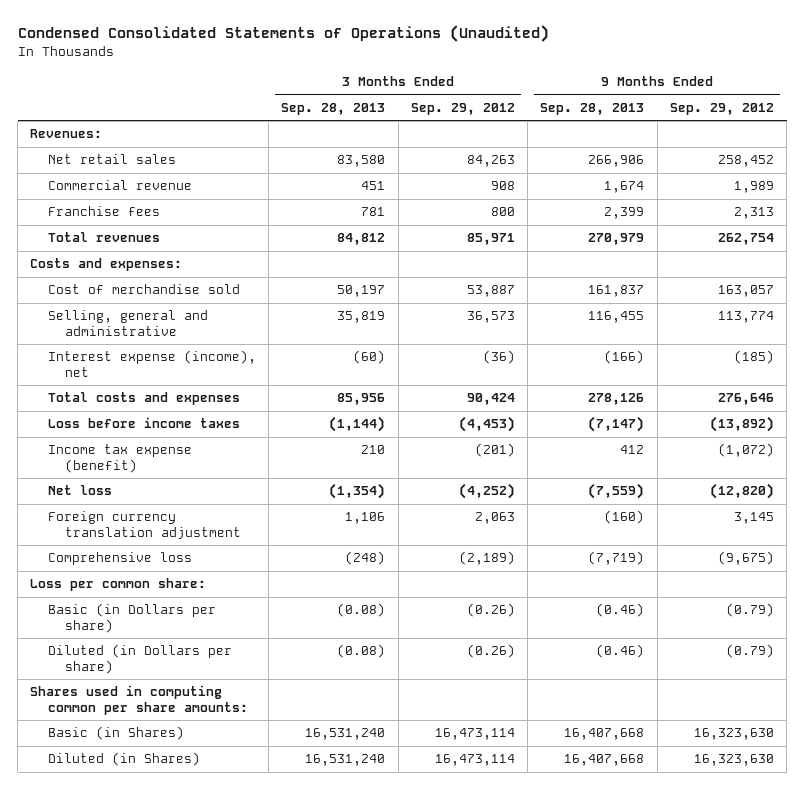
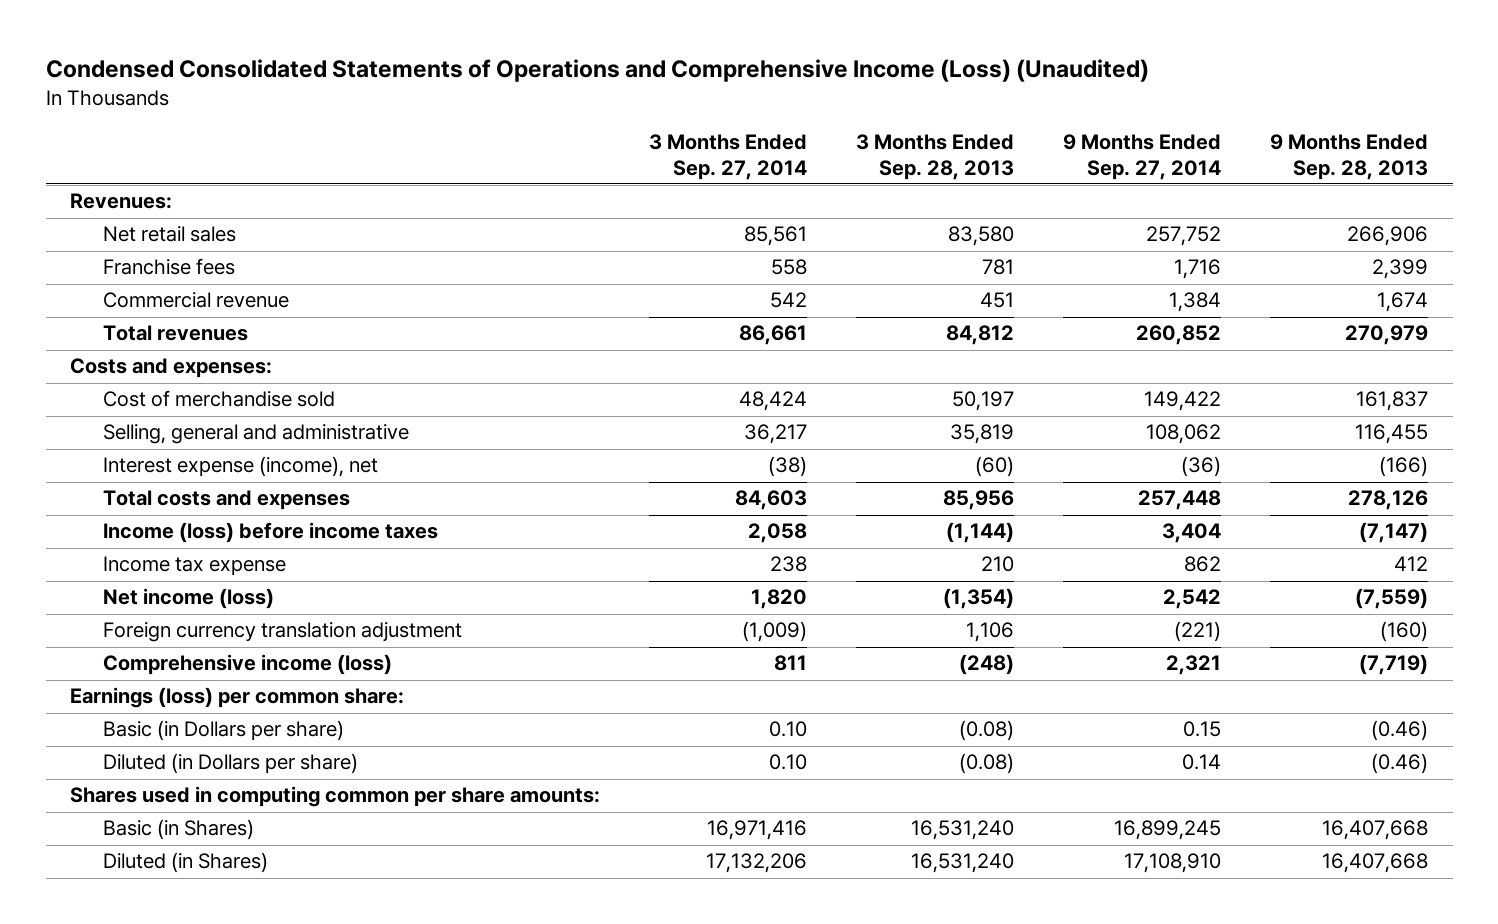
- Condensed Consolidated Statements of Operations (Unaudited)
+ Condensed Consolidated Statements of Operations and Comprehensive Income (Loss) (Unaudited)
- | 3 Months Ended Sep. 28, 2013 | 3 Months Ended Sep. 29, 2012 | 9 Months Ended Sep. 28, 2013 | 9 Months Ended Sep. 29, 2012
+ | 3 Months Ended Sep. 27, 2014 | 3 Months Ended Sep. 28, 2013 | 9 Months Ended Sep. 27, 2014 | 9 Months Ended Sep. 28, 2013
moved down: Commercial revenue | 542 | 451 | 1,384 | 1,674
- Loss before income taxes | (1,144) | (4,453) | (7,147) | (13,892)
- Income tax expense (benefit) | 210 | (201) | 412 | (1,072)
- Net loss | (1,354) | (4,252) | (7,559) | (12,820)
+ Income (loss) before income taxes | 2,058 | (1,144) | 3,404 | (7,147)
+ Income tax expense | 238 | 210 | 862 | 412
+ Net income (loss) | 1,820 | (1,354) | 2,542 | (7,559)
- Comprehensive loss | (248) | (2,189) | (7,719) | (9,675)
- Loss per common share:
+ Comprehensive income (loss) | 811 | (248) | 2,321 | (7,719)
+ Earnings (loss) per common share:

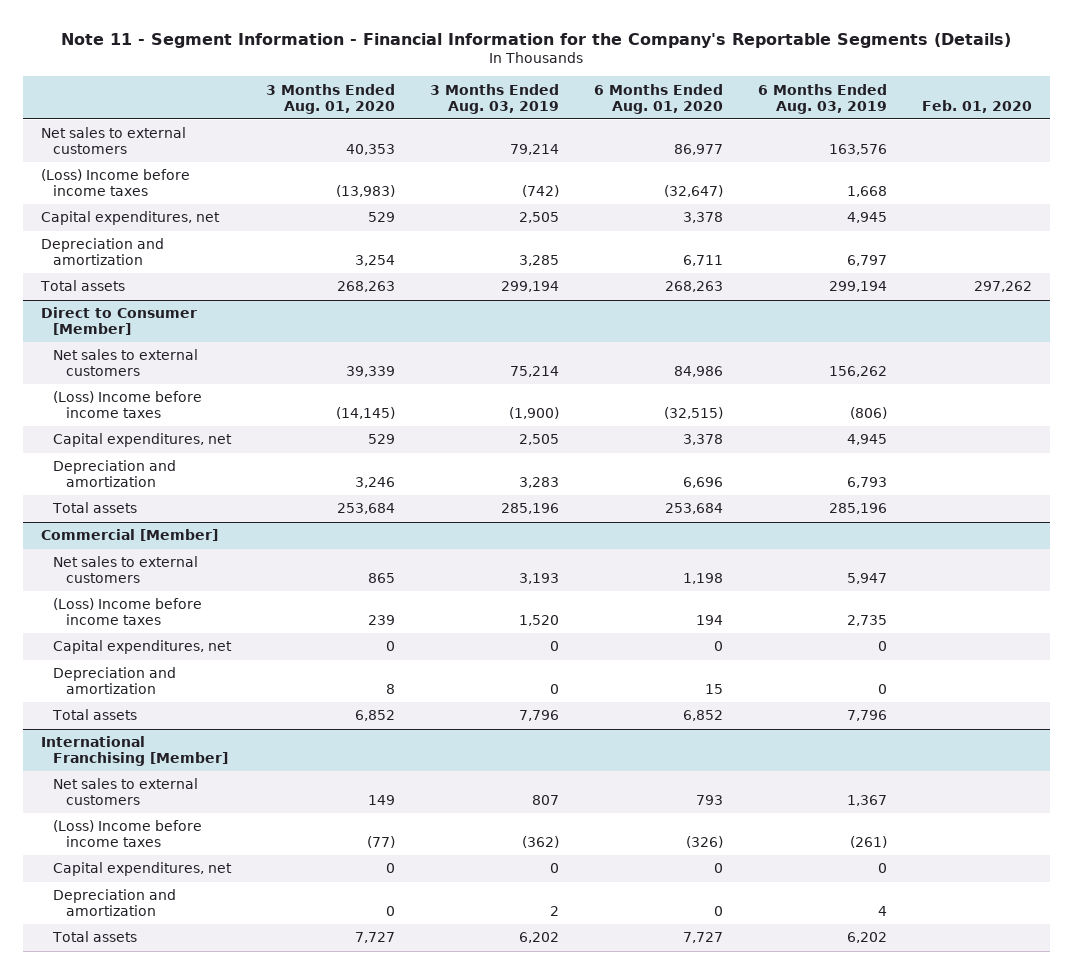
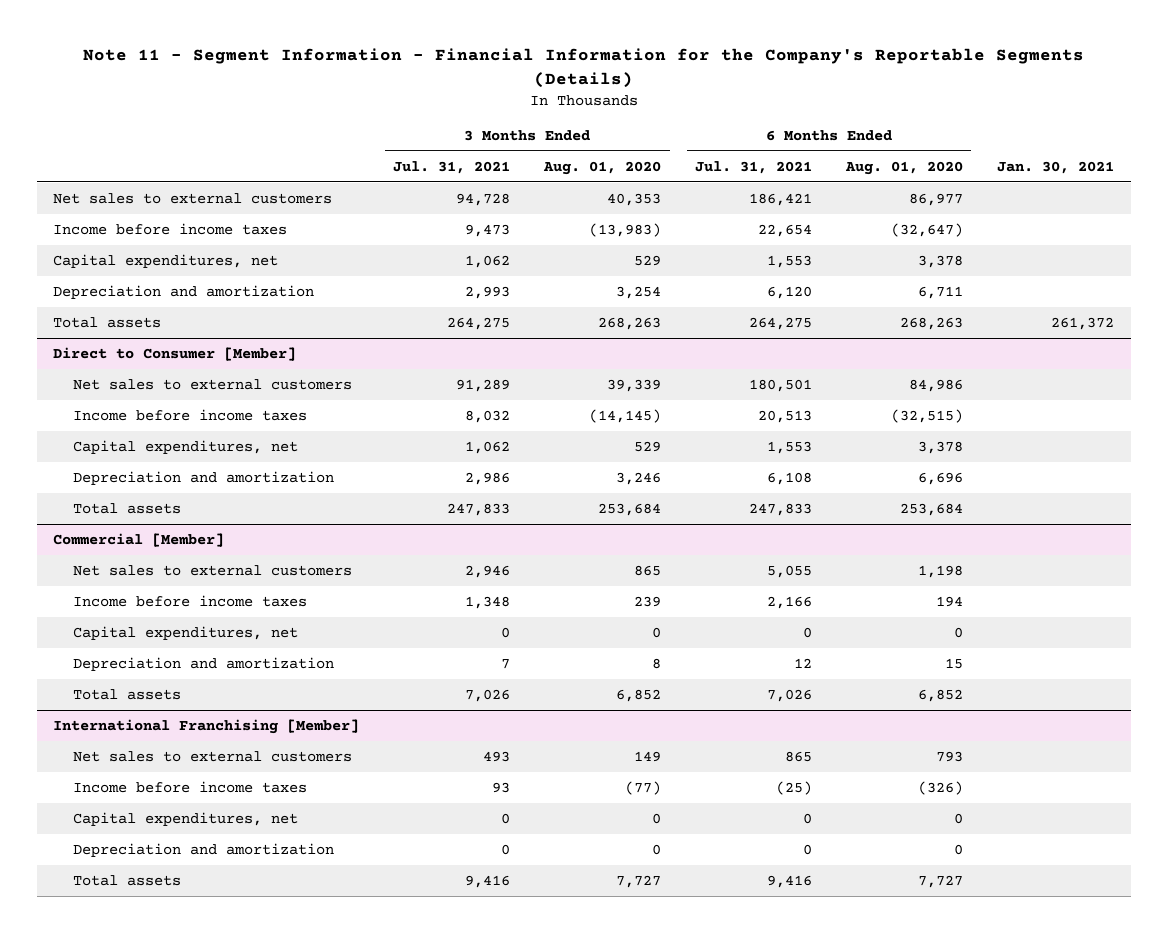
- | 3 Months Ended Aug. 01, 2020 | 3 Months Ended Aug. 03, 2019 | 6 Months Ended Aug. 01, 2020 | 6 Months Ended Aug. 03, 2019 | Feb. 01, 2020
+ | 3 Months Ended Jul. 31, 2021 | 3 Months Ended Aug. 01, 2020 | 6 Months Ended Jul. 31, 2021 | 6 Months Ended Aug. 01, 2020 | Jan. 30, 2021
- (Loss) Income before income taxes | (13,983) | (742) | (32,647) | 1,668 |
+ Income before income taxes | 9,473 | (13,983) | 22,654 | (32,647) |
@ Direct to Consumer [Member]
- (Loss) Income before income taxes | (14,145) | (1,900) | (32,515) | (806) |
+ Income before income taxes | 8,032 | (14,145) | 20,513 | (32,515) |
@ Commercial [Member]
- (Loss) Income before income taxes | 239 | 1,520 | 194 | 2,735 |
+ Income before income taxes | 1,348 | 239 | 2,166 | 194 |
@ International Franchising [Member]
- (Loss) Income before income taxes | (77) | (362) | (326) | (261) |
+ Income before income taxes | 93 | (77) | (25) | (326) |

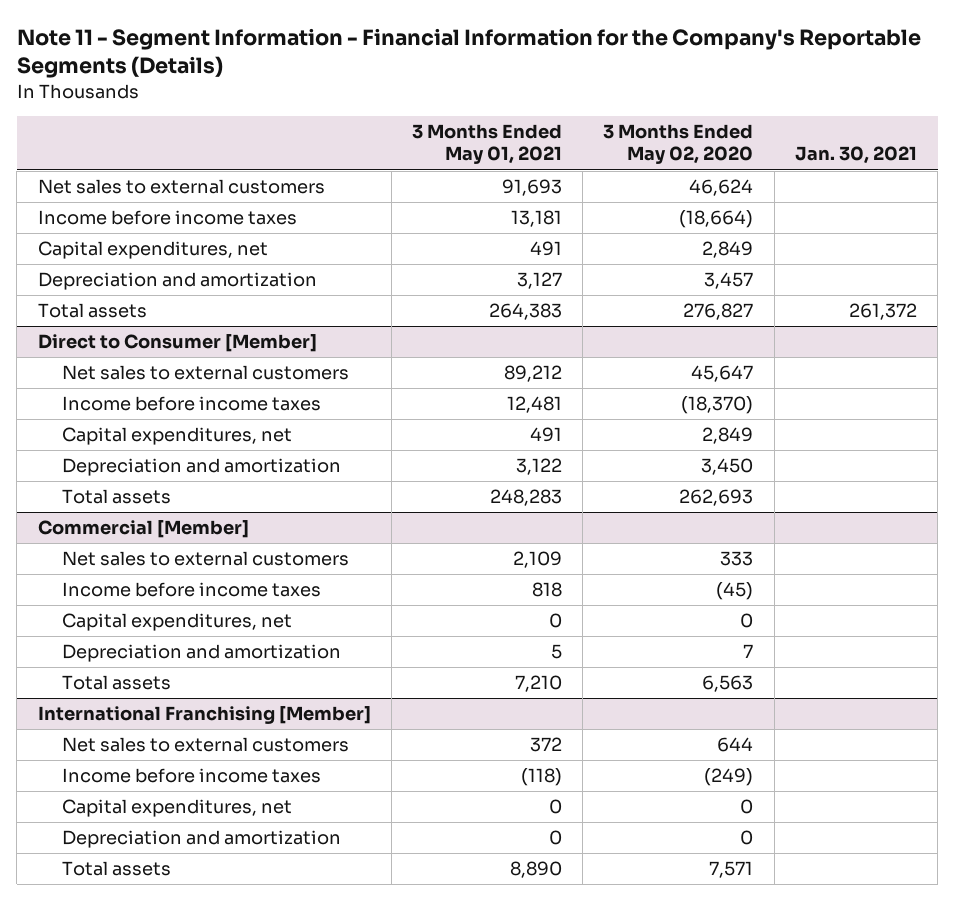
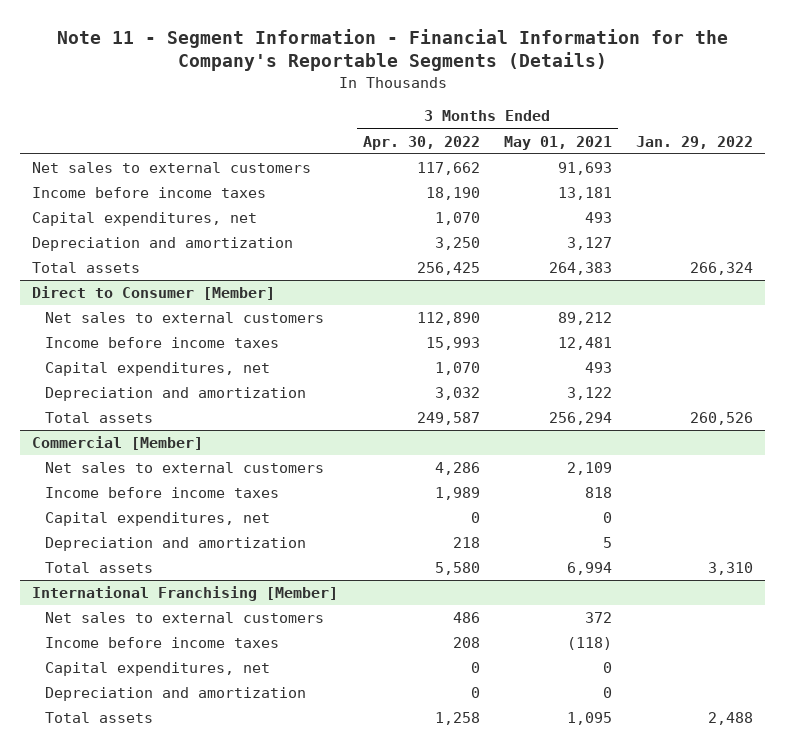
- | 3 Months Ended May 01, 2021 | 3 Months Ended May 02, 2020 | Jan. 30, 2021
+ | 3 Months Ended Apr. 30, 2022 | 3 Months Ended May 01, 2021 | Jan. 29, 2022
- Capital expenditures, net | 491 | 2,849 |
+ Capital expenditures, net | 1,070 | 493 |
@ Direct to Consumer [Member]
- Capital expenditures, net | 491 | 2,849 |
+ Capital expenditures, net | 1,070 | 493 |
- Total assets | 248,283 | 262,693 |
+ Total assets | 249,587 | 256,294 | 260,526
@ Commercial [Member]
- Total assets | 7,210 | 6,563 |
+ Total assets | 5,580 | 6,994 | 3,310
@ International Franchising [Member]
- Total assets | 8,890 | 7,571 |
+ Total assets | 1,258 | 1,095 | 2,488

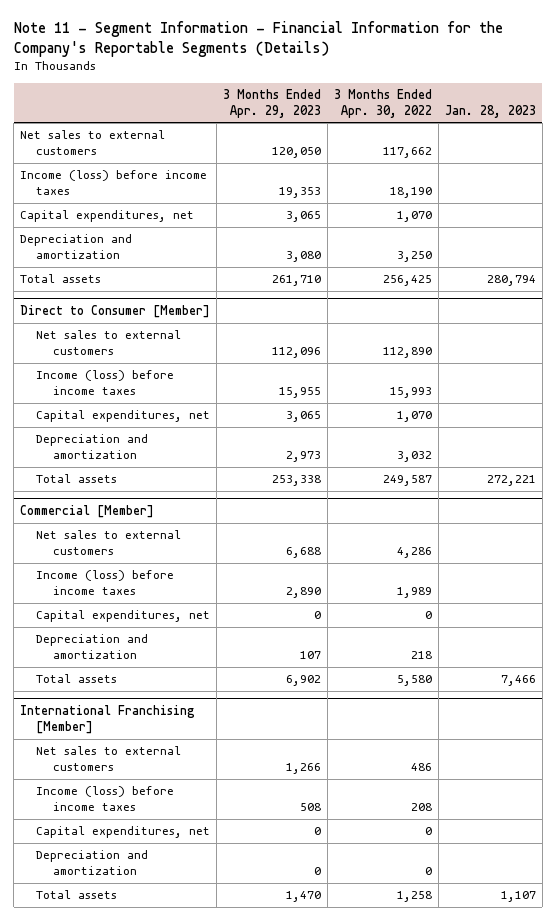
- | 3 Months Ended Apr. 30, 2022 | 3 Months Ended May 01, 2021 | Jan. 29, 2022
+ | 3 Months Ended Apr. 29, 2023 | 3 Months Ended Apr. 30, 2022 | Jan. 28, 2023
- Income before income taxes | 18,190 | 13,181 |
+ Income (loss) before income taxes | 19,353 | 18,190 |
@ Direct to Consumer [Member]
- Income before income taxes | 15,993 | 12,481 |
+ Income (loss) before income taxes | 15,955 | 15,993 |
@ Commercial [Member]
- Income before income taxes | 1,989 | 818 |
+ Income (loss) before income taxes | 2,890 | 1,989 |
@ International Franchising [Member]
- Income before income taxes | 208 | (118) |
+ Income (loss) before income taxes | 508 | 208 |

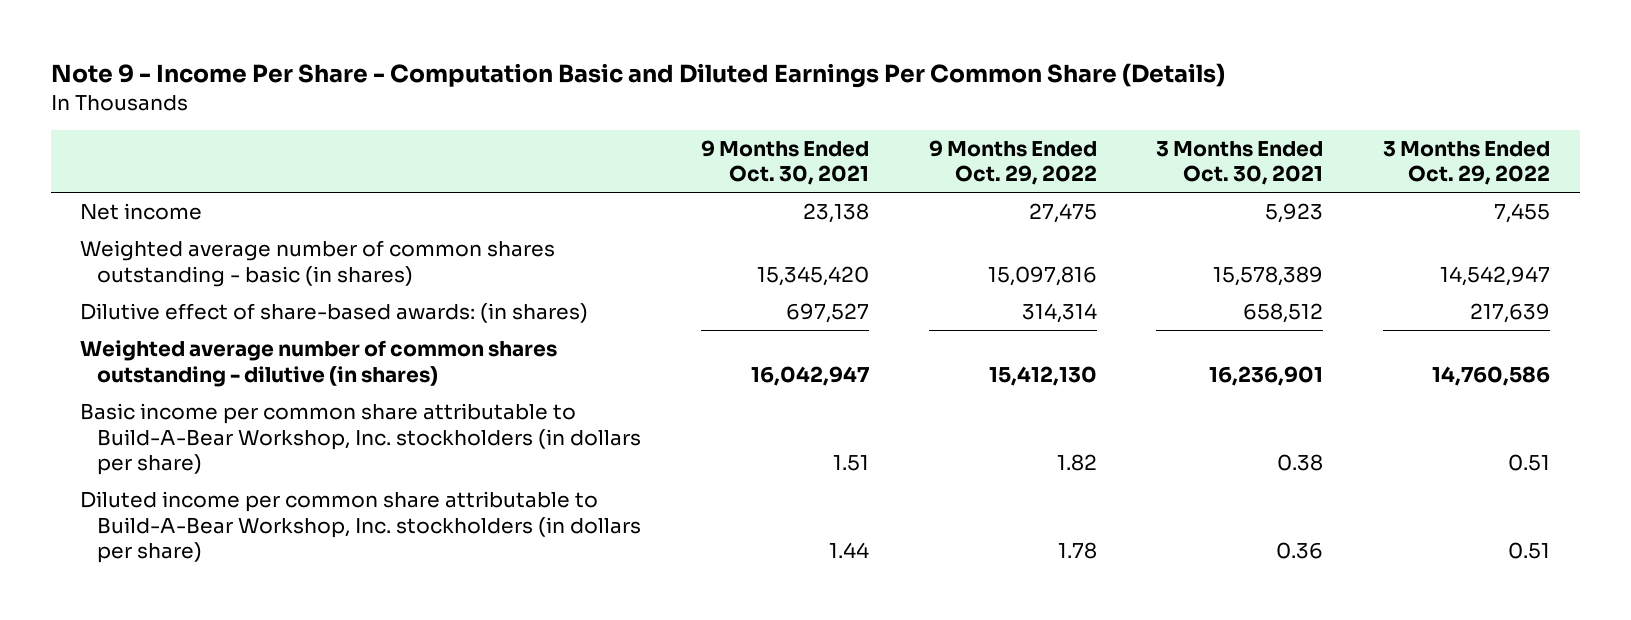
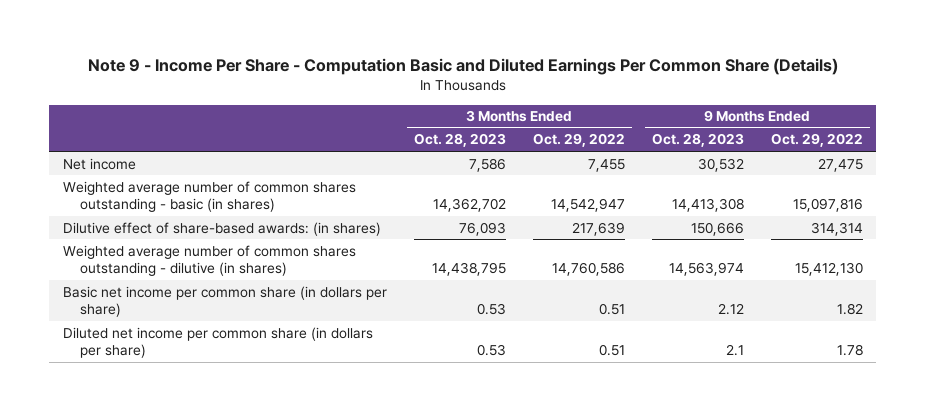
- | 9 Months Ended Oct. 30, 2021 | 9 Months Ended Oct. 29, 2022 | 3 Months Ended Oct. 30, 2021 | 3 Months Ended Oct. 29, 2022
+ | 3 Months Ended Oct. 28, 2023 | 3 Months Ended Oct. 29, 2022 | 9 Months Ended Oct. 28, 2023 | 9 Months Ended Oct. 29, 2022
- Basic income per common share attributable to Build-A-Bear Workshop, Inc. stockholders (in dollars per share) | 1.51 | 1.82 | 0.38 | 0.51
- Diluted income per common share attributable to Build-A-Bear Workshop, Inc. stockholders (in dollars per share) | 1.44 | 1.78 | 0.36 | 0.51
+ Basic net income per common share (in dollars per share) | 0.53 | 0.51 | 2.12 | 1.82
+ Diluted net income per common share (in dollars per share) | 0.53 | 0.51 | 2.1 | 1.78

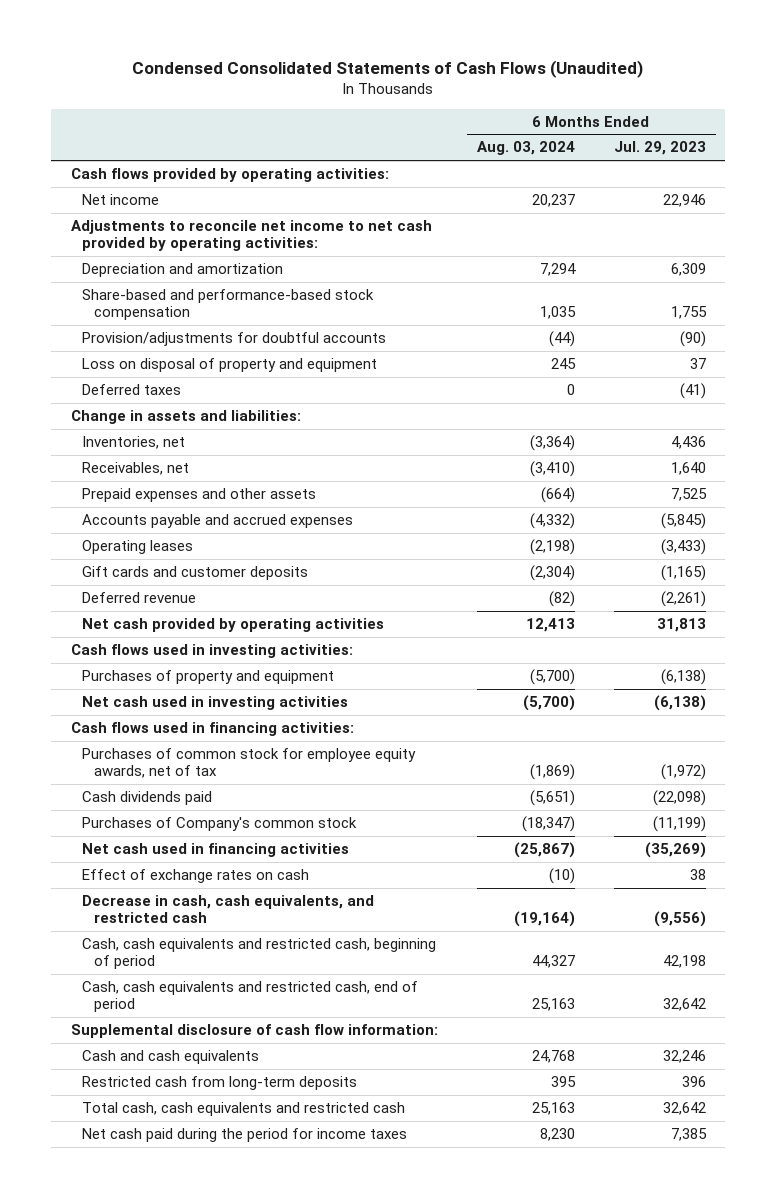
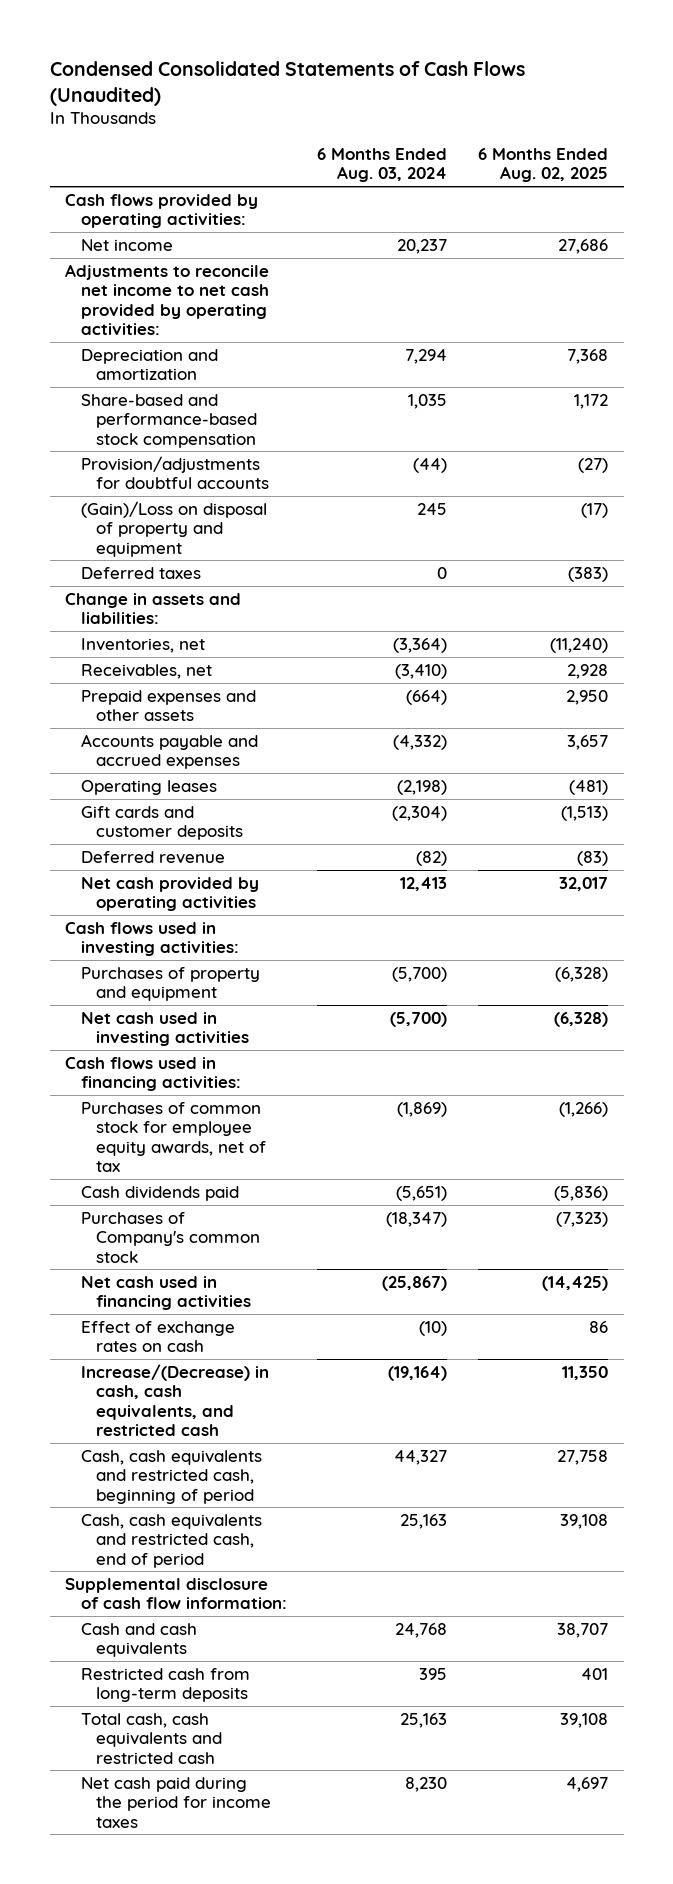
- | 6 Months Ended Aug. 03, 2024 | 6 Months Ended Jul. 29, 2023
+ | 6 Months Ended Aug. 03, 2024 | 6 Months Ended Aug. 02, 2025
- Loss on disposal of property and equipment | 245 | 37
+ (Gain)/Loss on disposal of property and equipment | 245 | (17)
- Decrease in cash, cash equivalents, and restricted cash | (19,164) | (9,556)
+ Increase/(Decrease) in cash, cash equivalents, and restricted cash | (19,164) | 11,350

